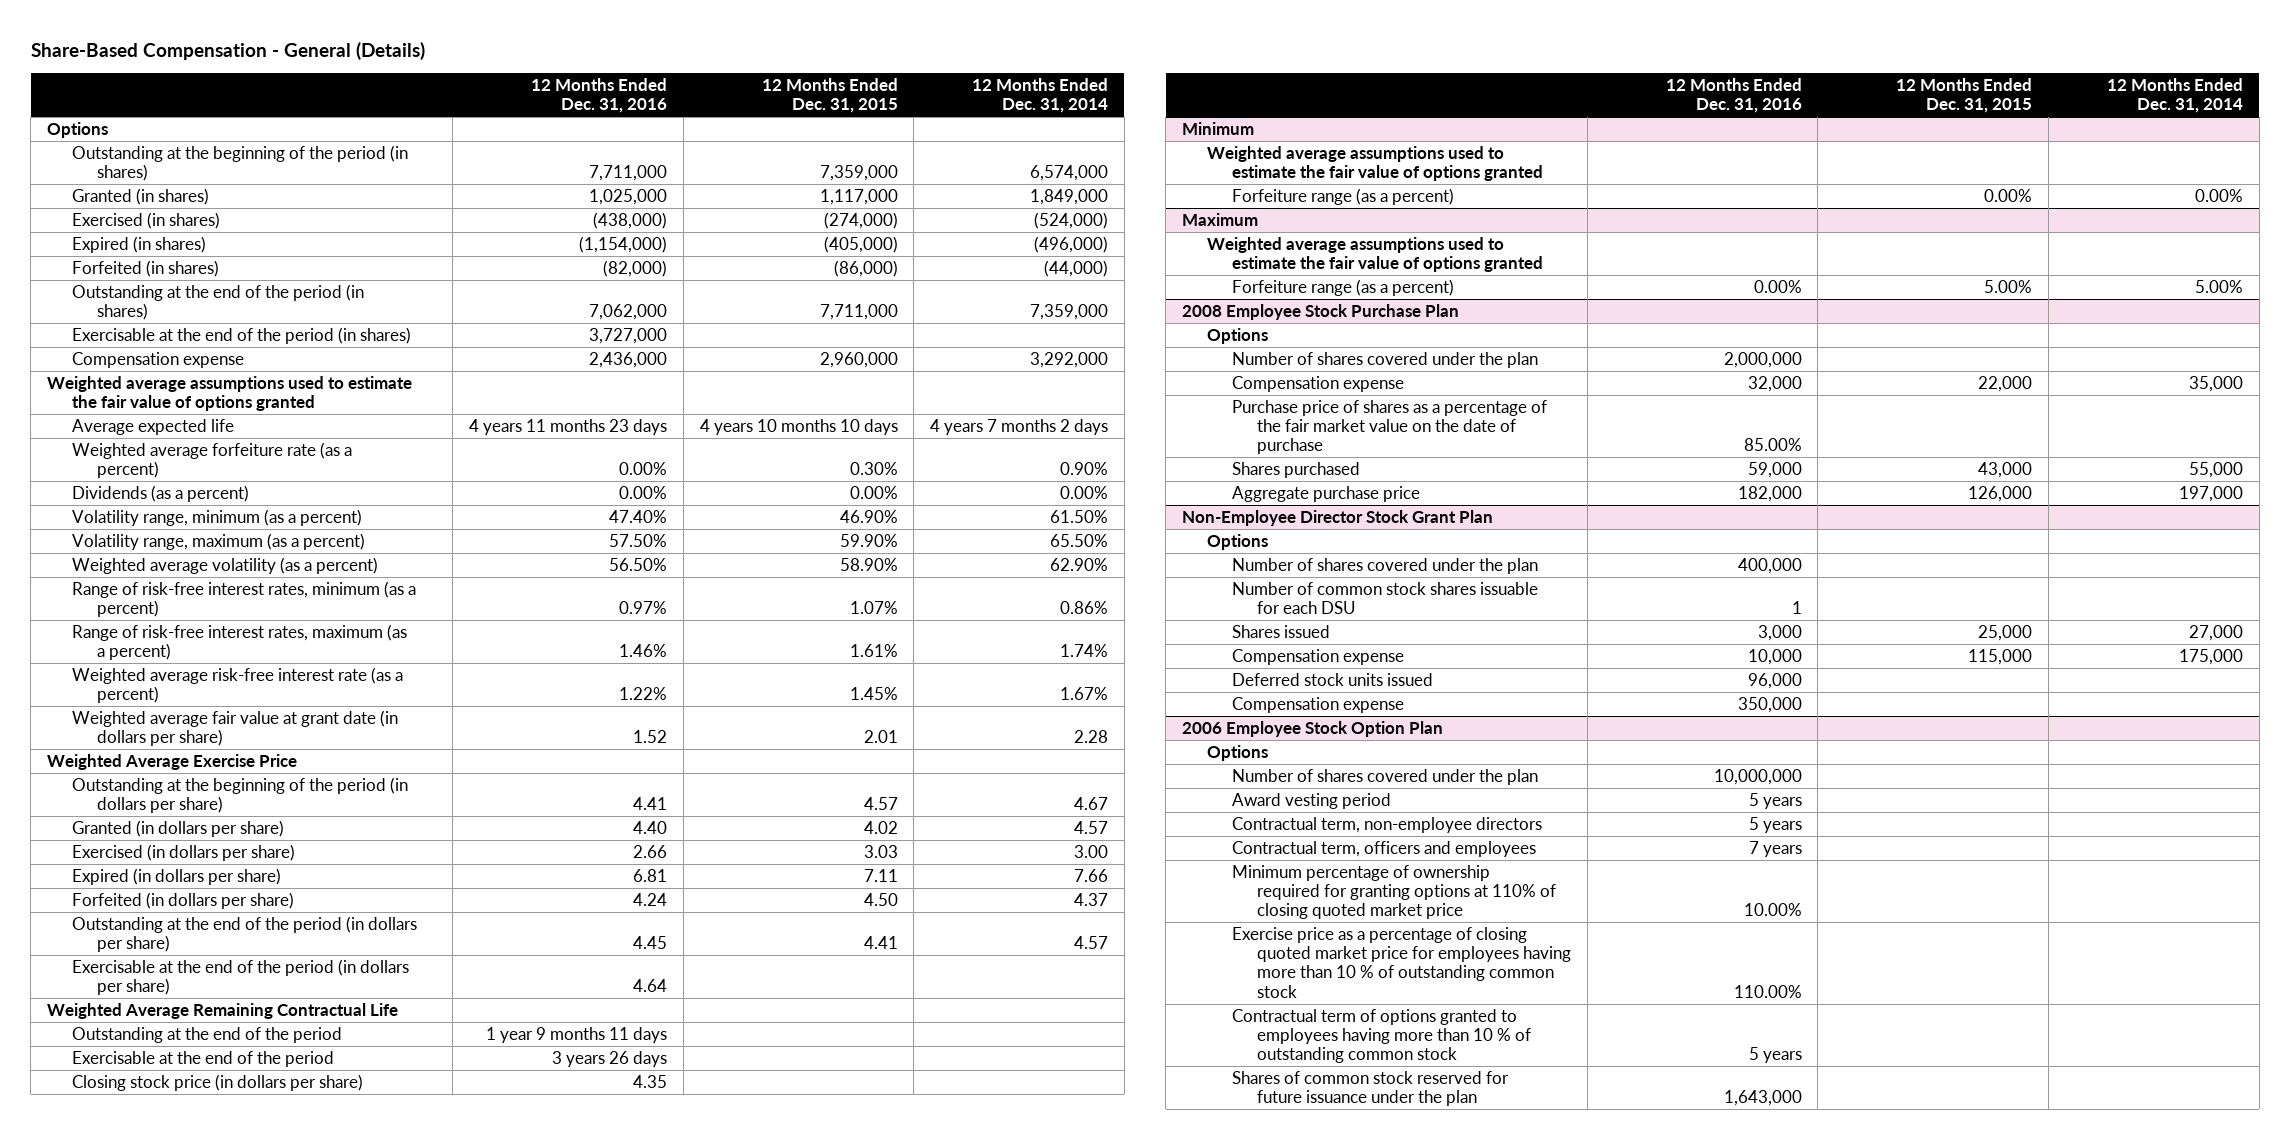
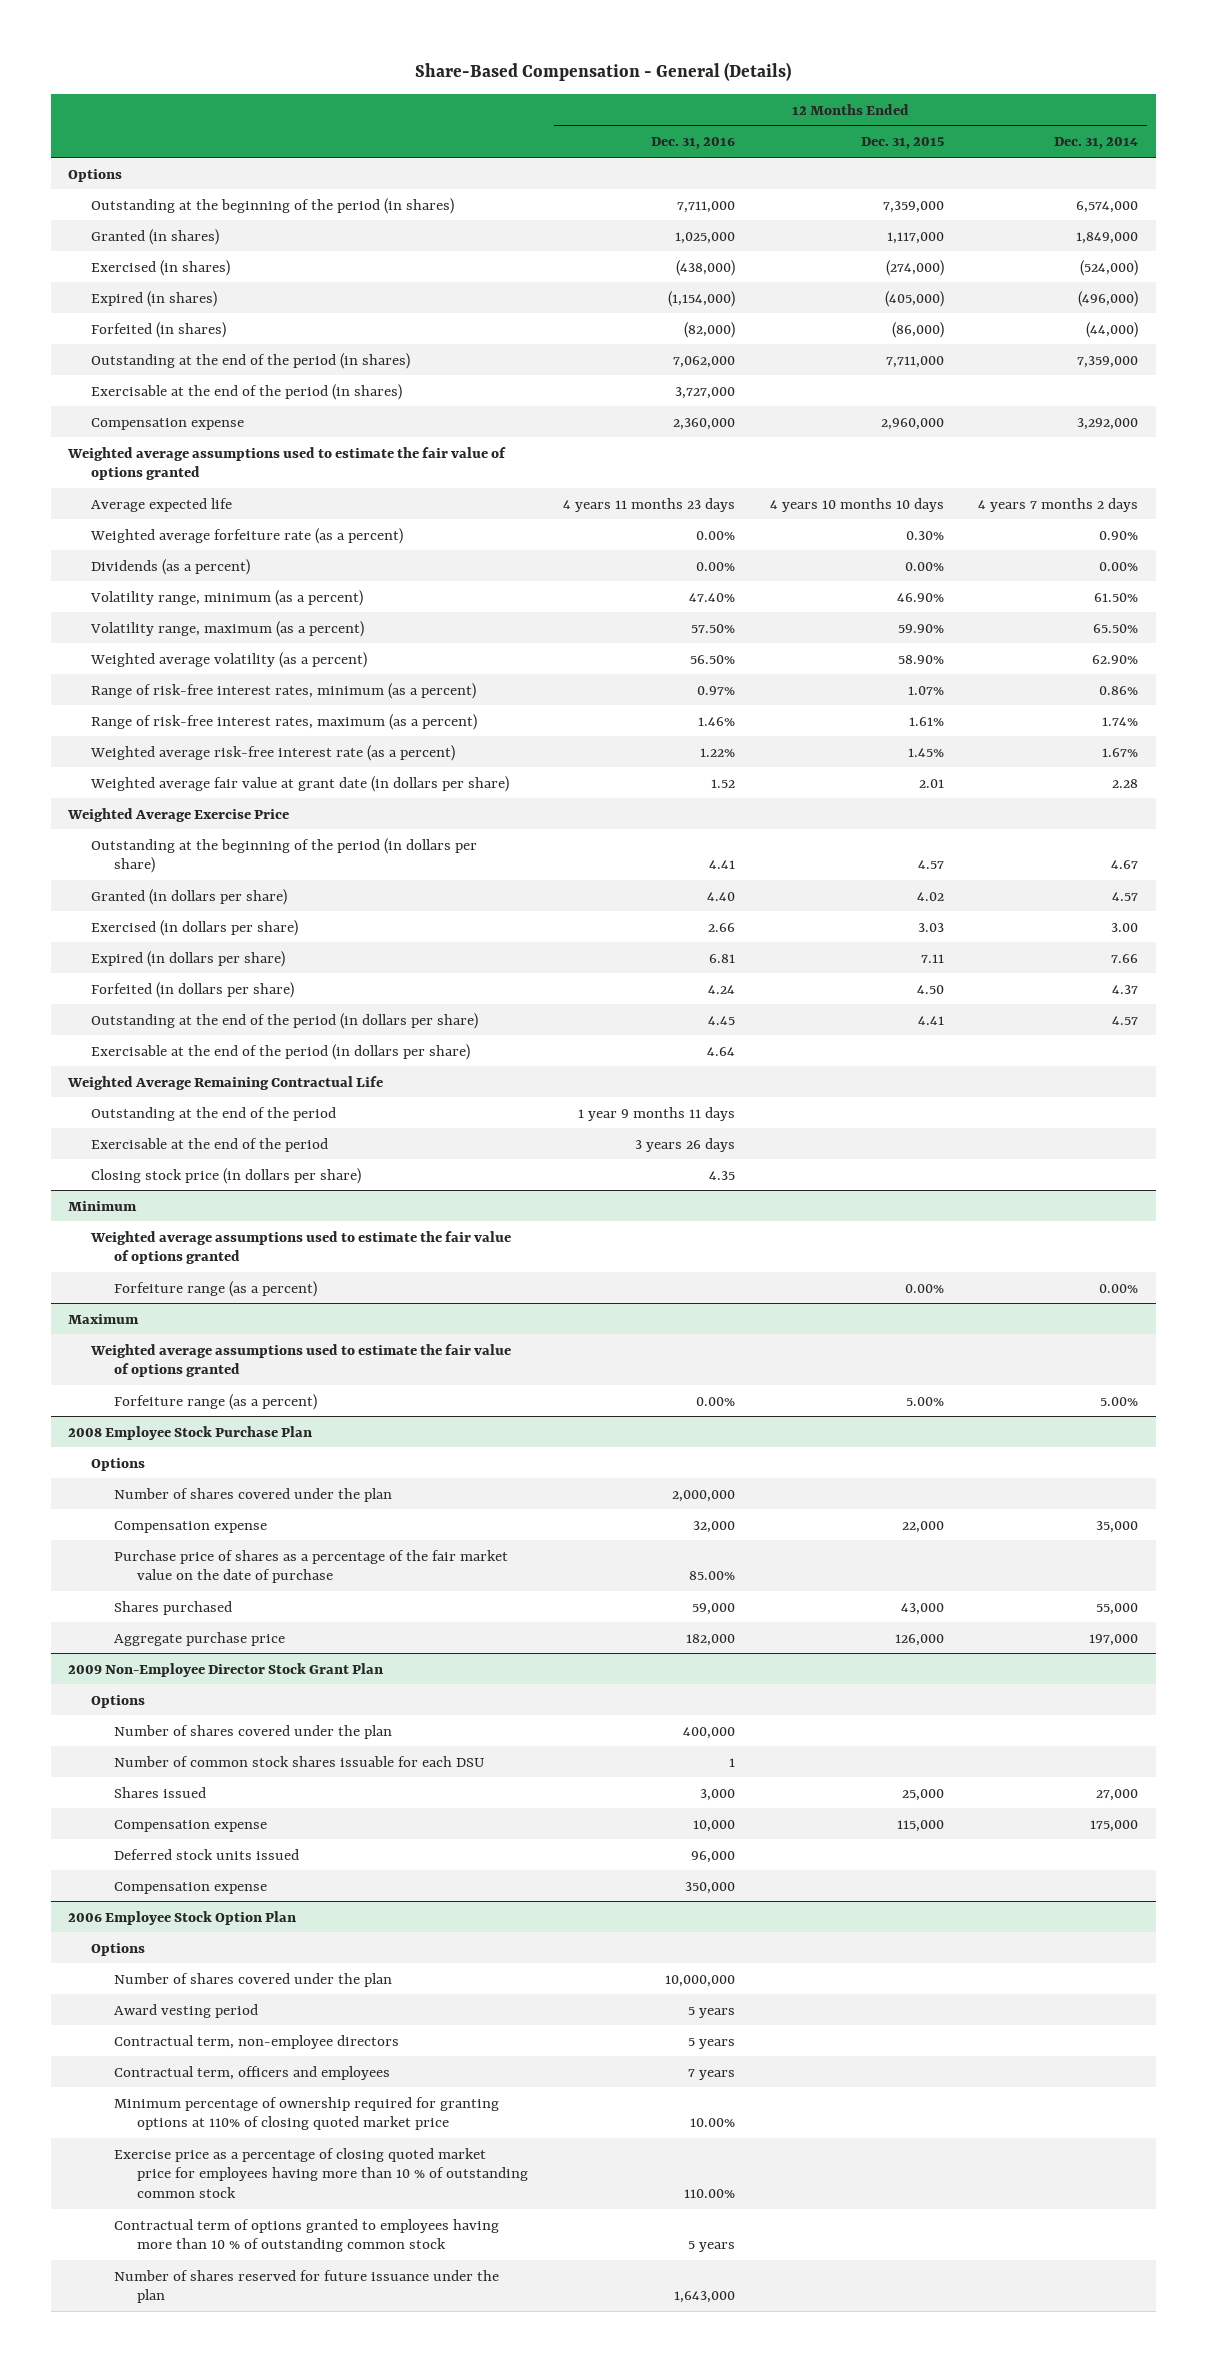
- Compensation expense | 2,436,000 | 2,960,000 | 3,292,000
+ Compensation expense | 2,360,000 | 2,960,000 | 3,292,000
- Non-Employee Director Stock Grant Plan
+ 2009 Non-Employee Director Stock Grant Plan
@ 2006 Employee Stock Option Plan
- Shares of common stock reserved for future issuance under the plan | 1,643,000 | |
+ Number of shares reserved for future issuance under the plan | 1,643,000 | |

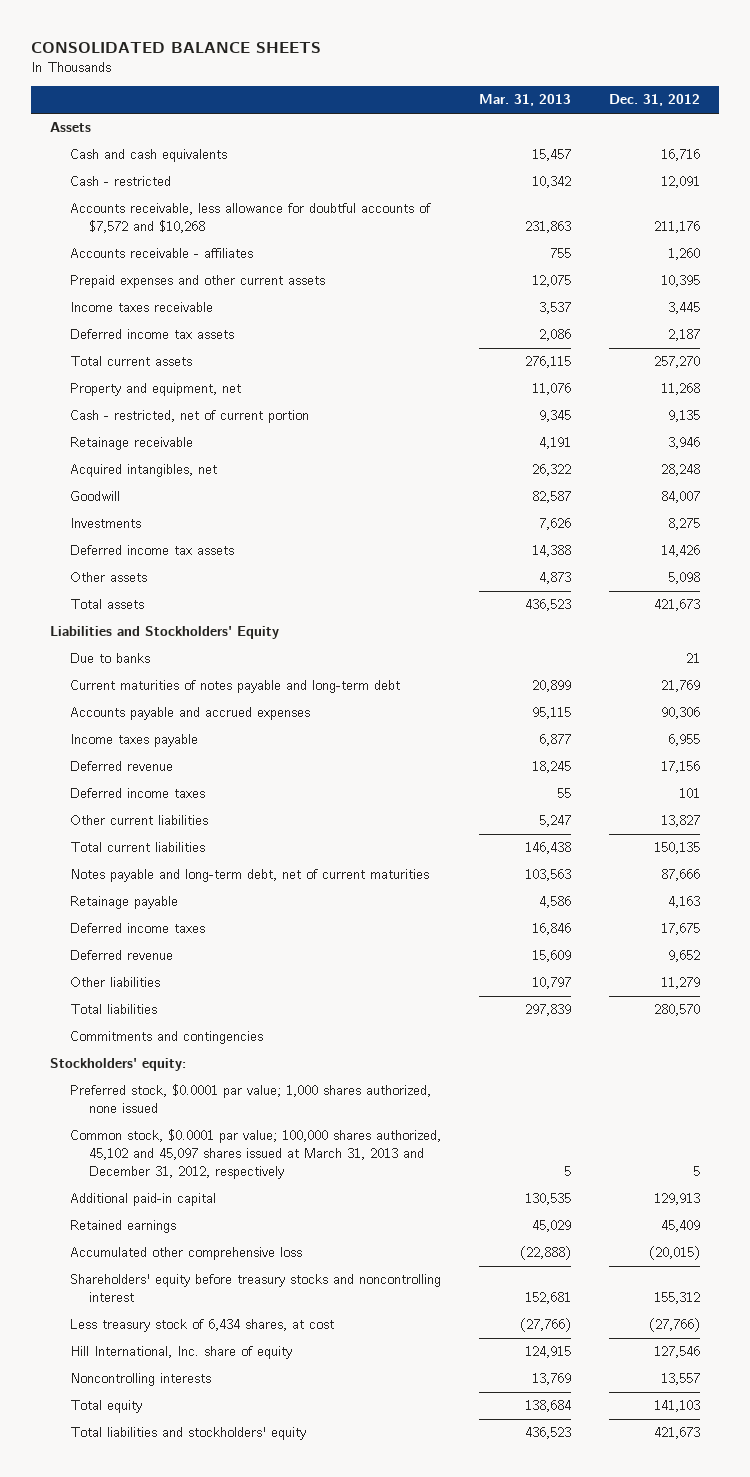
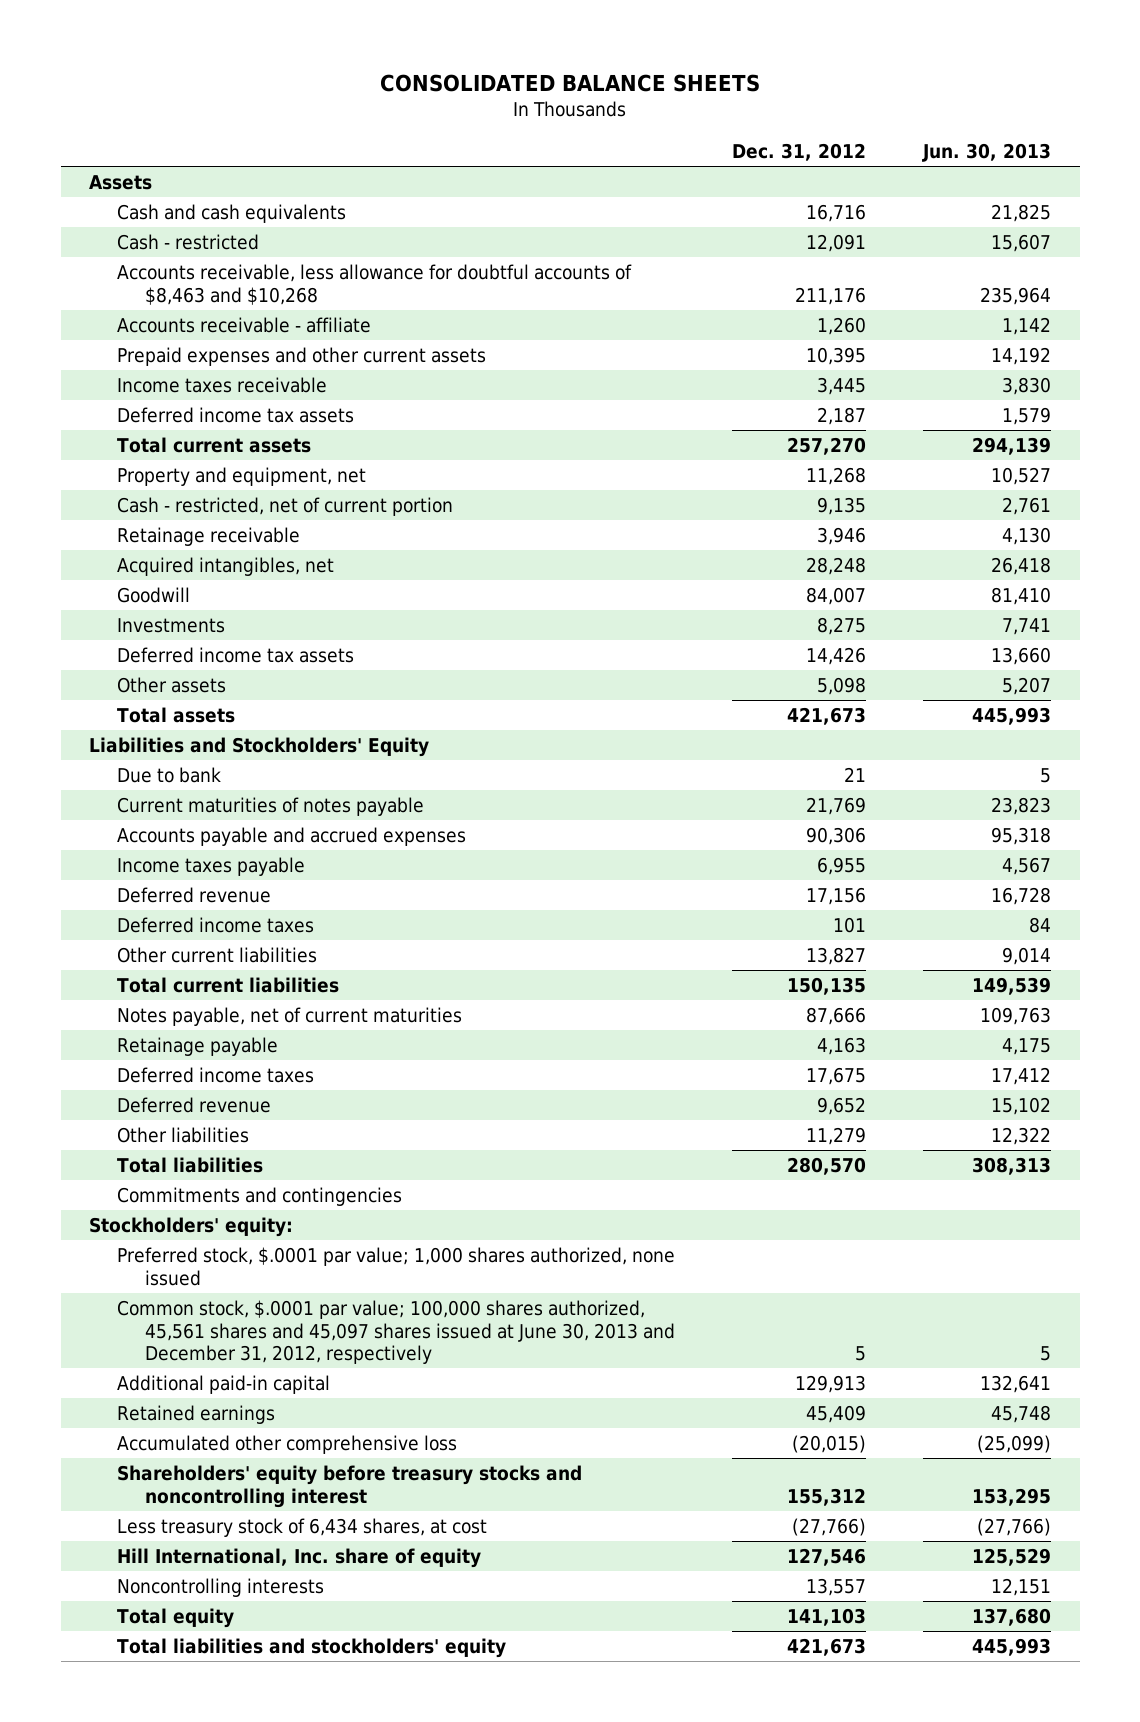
- | Mar. 31, 2013 | Dec. 31, 2012
+ | Dec. 31, 2012 | Jun. 30, 2013
- Accounts receivable, less allowance for doubtful accounts of $7,572 and $10,268 | 231,863 | 211,176
- Accounts receivable - affiliates | 755 | 1,260
+ Accounts receivable, less allowance for doubtful accounts of $8,463 and $10,268 | 211,176 | 235,964
+ Accounts receivable - affiliate | 1,260 | 1,142
- Due to banks | | 21
- Current maturities of notes payable and long-term debt | 20,899 | 21,769
+ Due to bank | 21 | 5
+ Current maturities of notes payable | 21,769 | 23,823
- Notes payable and long-term debt, net of current maturities | 103,563 | 87,666
+ Notes payable, net of current maturities | 87,666 | 109,763
- Preferred stock, $0.0001 par value; 1,000 shares authorized, none issued
- Common stock, $0.0001 par value; 100,000 shares authorized, 45,102 and 45,097 shares issued at March 31, 2013 and December 31, 2012, respectively | 5 | 5
+ Preferred stock, $.0001 par value; 1,000 shares authorized, none issued
+ Common stock, $.0001 par value; 100,000 shares authorized, 45,561 shares and 45,097 shares issued at June 30, 2013 and December 31, 2012, respectively | 5 | 5

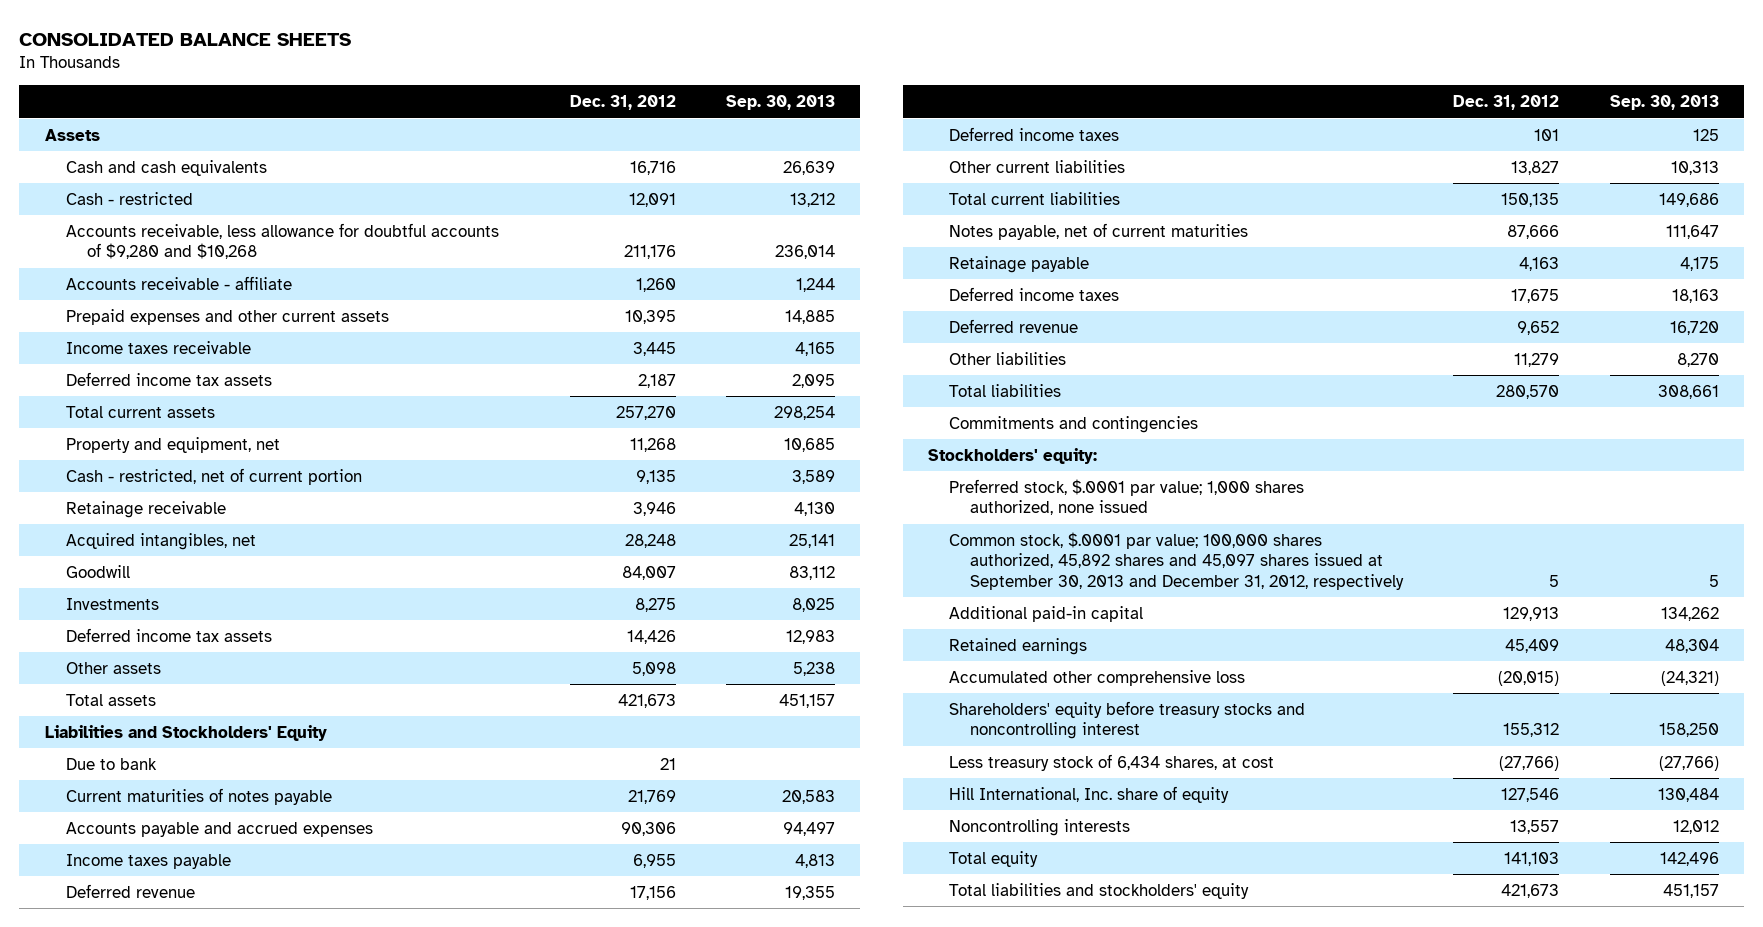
- | Dec. 31, 2012 | Jun. 30, 2013
+ | Dec. 31, 2012 | Sep. 30, 2013
- Accounts receivable, less allowance for doubtful accounts of $8,463 and $10,268 | 211,176 | 235,964
+ Accounts receivable, less allowance for doubtful accounts of $9,280 and $10,268 | 211,176 | 236,014
- Common stock, $.0001 par value; 100,000 shares authorized, 45,561 shares and 45,097 shares issued at June 30, 2013 and December 31, 2012, respectively | 5 | 5
+ Common stock, $.0001 par value; 100,000 shares authorized, 45,892 shares and 45,097 shares issued at September 30, 2013 and December 31, 2012, respectively | 5 | 5

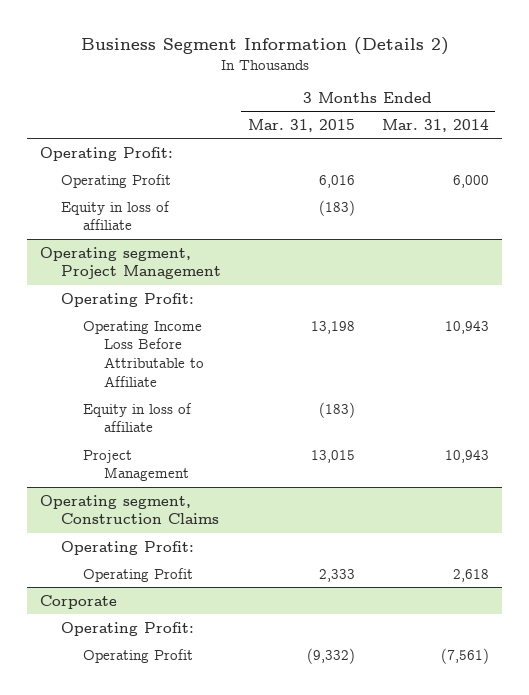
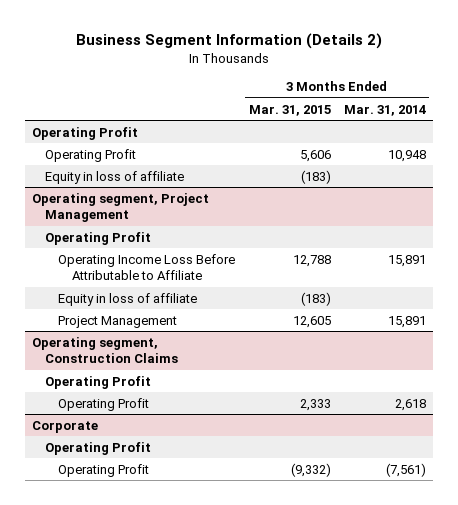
- Operating Profit:
- Operating Profit | 6,016 | 6,000
+ Operating Profit
+ Operating Profit | 5,606 | 10,948
@ Operating segment, Project Management
- Operating Profit:
- Operating Income Loss Before Attributable to Affiliate | 13,198 | 10,943
+ Operating Profit
+ Operating Income Loss Before Attributable to Affiliate | 12,788 | 15,891
- Project Management | 13,015 | 10,943
+ Project Management | 12,605 | 15,891
@ Operating segment, Construction Claims
- Operating Profit:
+ Operating Profit
@ Corporate
- Operating Profit:
+ Operating Profit

